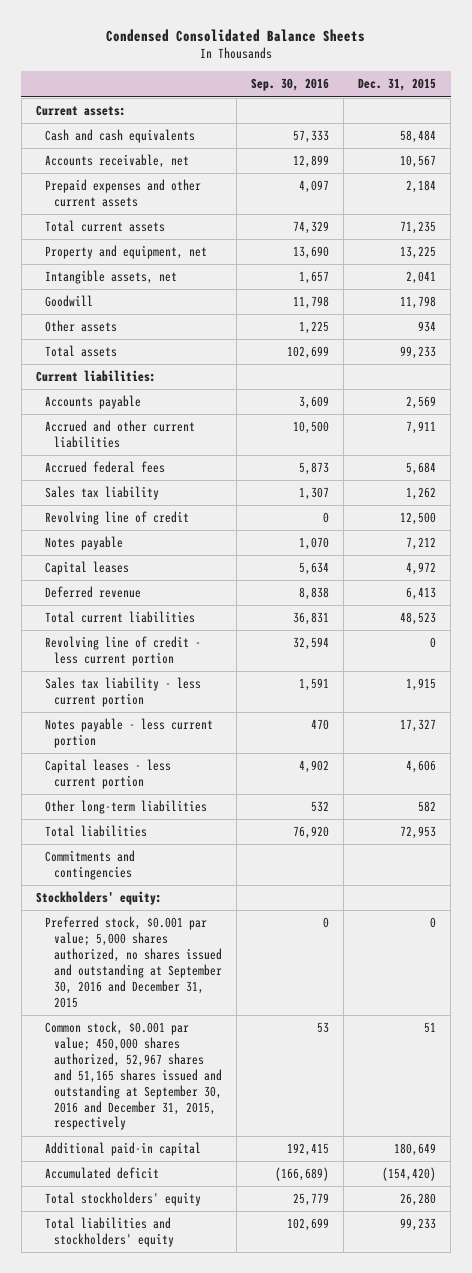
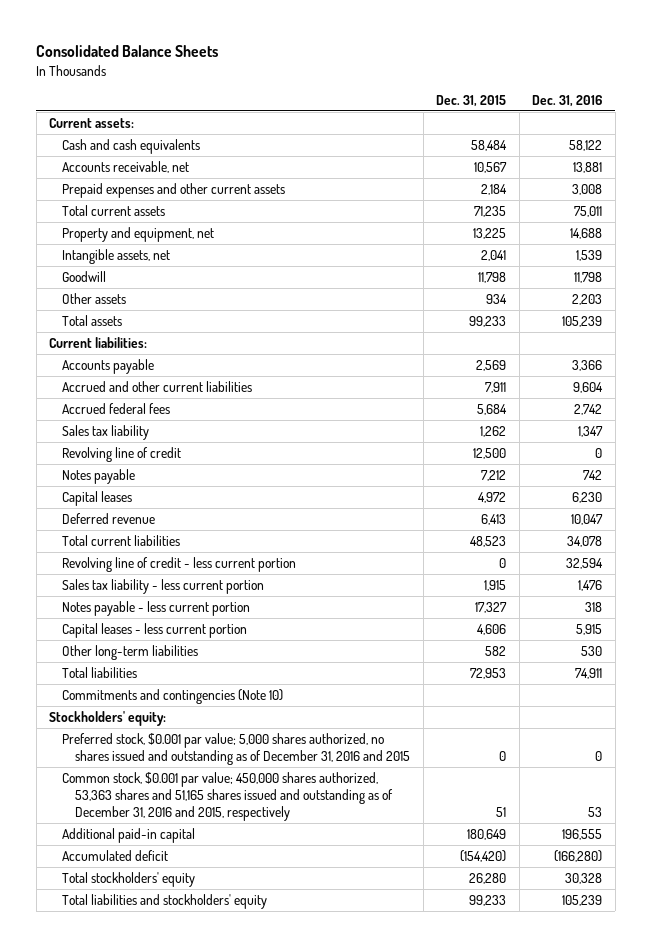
- Condensed Consolidated Balance Sheets
+ Consolidated Balance Sheets
- | Sep. 30, 2016 | Dec. 31, 2015
+ | Dec. 31, 2015 | Dec. 31, 2016
- Commitments and contingencies
+ Commitments and contingencies (Note 10)
- Preferred stock, $0.001 par value; 5,000 shares authorized, no shares issued and outstanding at September 30, 2016 and December 31, 2015 | 0 | 0
- Common stock, $0.001 par value; 450,000 shares authorized, 52,967 shares and 51,165 shares issued and outstanding at September 30, 2016 and December 31, 2015, respectively | 53 | 51
+ Preferred stock, $0.001 par value; 5,000 shares authorized, no shares issued and outstanding as of December 31, 2016 and 2015 | 0 | 0
+ Common stock, $0.001 par value; 450,000 shares authorized, 53,363 shares and 51,165 shares issued and outstanding as of December 31, 2016 and 2015, respectively | 51 | 53

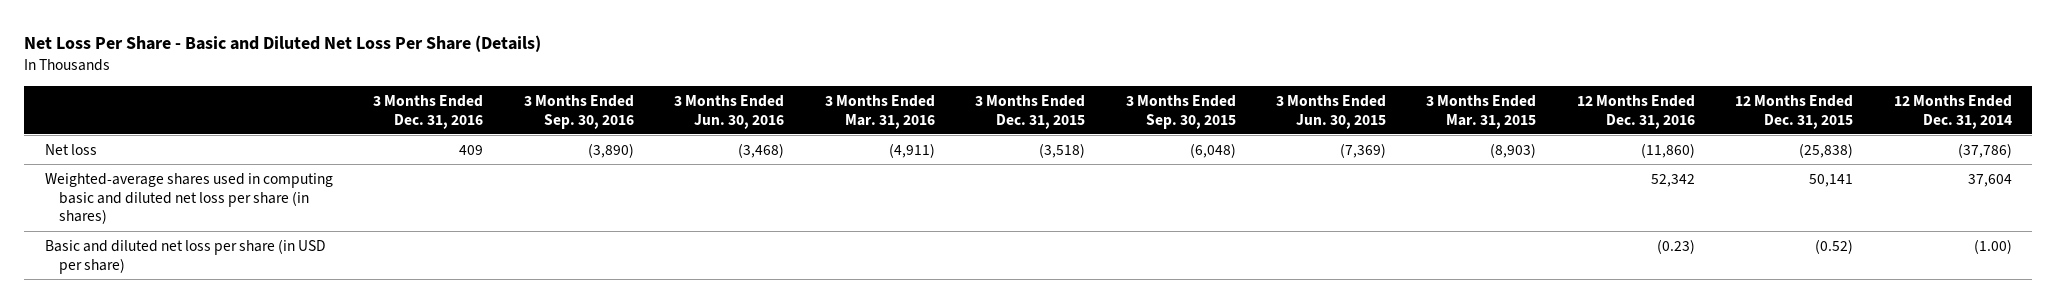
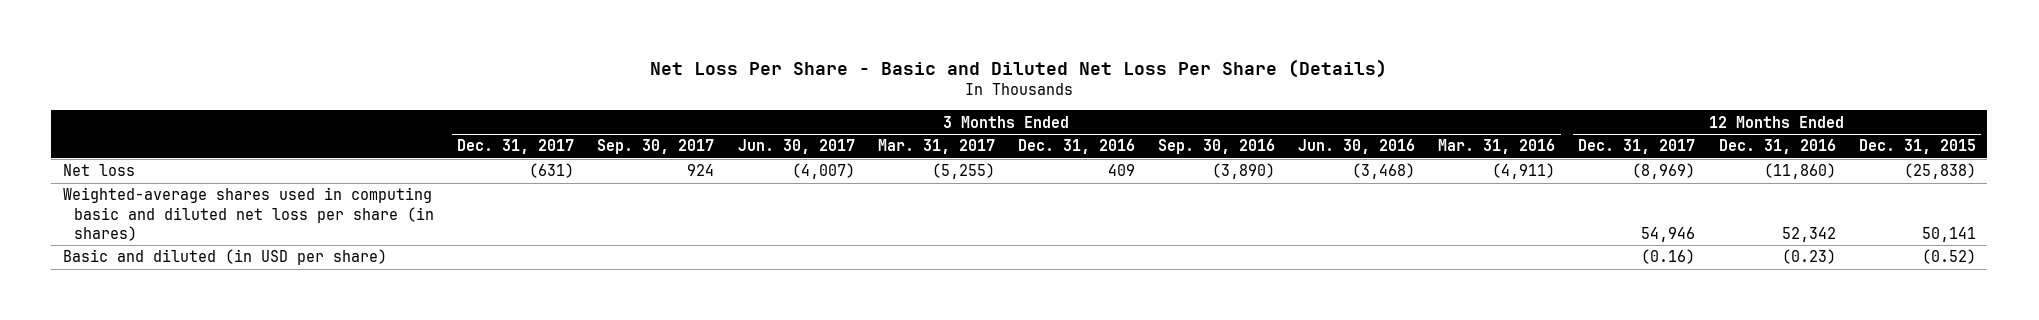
- | 3 Months Ended Dec. 31, 2016 | 3 Months Ended Sep. 30, 2016 | 3 Months Ended Jun. 30, 2016 | 3 Months Ended Mar. 31, 2016 | 3 Months Ended Dec. 31, 2015 | 3 Months Ended Sep. 30, 2015 | 3 Months Ended Jun. 30, 2015 | 3 Months Ended Mar. 31, 2015 | 12 Months Ended Dec. 31, 2016 | 12 Months Ended Dec. 31, 2015 | 12 Months Ended Dec. 31, 2014
+ | 3 Months Ended Dec. 31, 2017 | 3 Months Ended Sep. 30, 2017 | 3 Months Ended Jun. 30, 2017 | 3 Months Ended Mar. 31, 2017 | 3 Months Ended Dec. 31, 2016 | 3 Months Ended Sep. 30, 2016 | 3 Months Ended Jun. 30, 2016 | 3 Months Ended Mar. 31, 2016 | 12 Months Ended Dec. 31, 2017 | 12 Months Ended Dec. 31, 2016 | 12 Months Ended Dec. 31, 2015
- Basic and diluted net loss per share (in USD per share) | | | | | | | | | (0.23) | (0.52) | (1.00)
+ Basic and diluted (in USD per share) | | | | | | | | | (0.16) | (0.23) | (0.52)

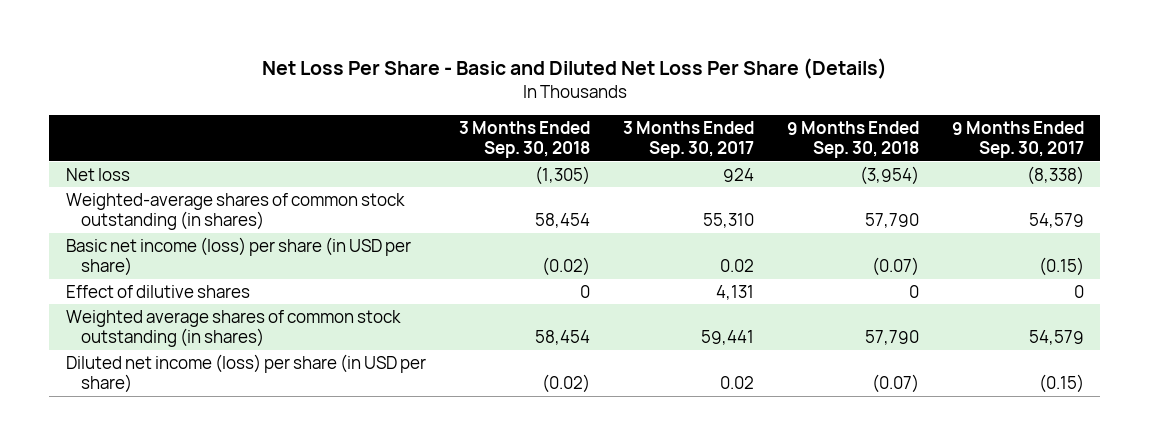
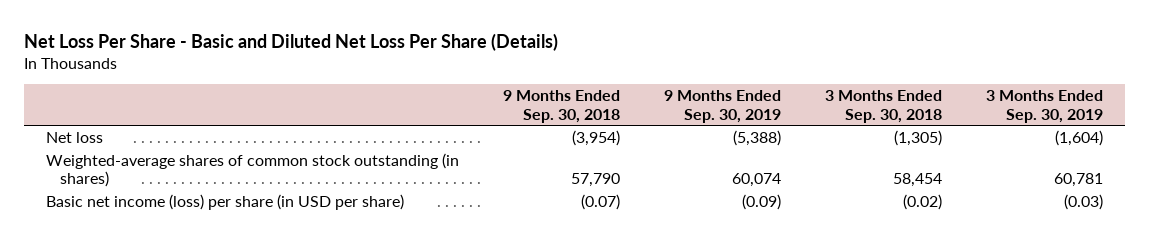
- | 3 Months Ended Sep. 30, 2018 | 3 Months Ended Sep. 30, 2017 | 9 Months Ended Sep. 30, 2018 | 9 Months Ended Sep. 30, 2017
+ | 9 Months Ended Sep. 30, 2018 | 9 Months Ended Sep. 30, 2019 | 3 Months Ended Sep. 30, 2018 | 3 Months Ended Sep. 30, 2019
- Effect of dilutive shares | 0 | 4,131 | 0 | 0
- Weighted average shares of common stock outstanding (in shares) | 58,454 | 59,441 | 57,790 | 54,579
- Diluted net income (loss) per share (in USD per share) | (0.02) | 0.02 | (0.07) | (0.15)

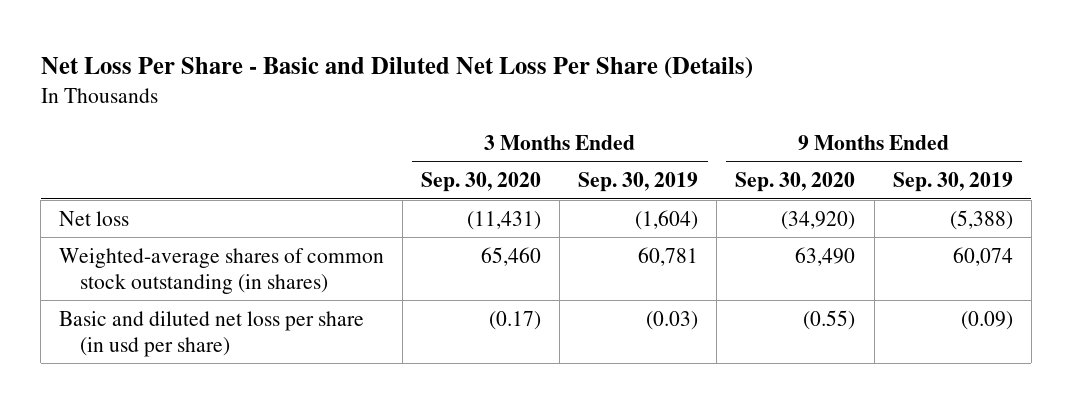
- | 9 Months Ended Sep. 30, 2018 | 9 Months Ended Sep. 30, 2019 | 3 Months Ended Sep. 30, 2018 | 3 Months Ended Sep. 30, 2019
+ | 3 Months Ended Sep. 30, 2020 | 3 Months Ended Sep. 30, 2019 | 9 Months Ended Sep. 30, 2020 | 9 Months Ended Sep. 30, 2019
- Basic net income (loss) per share (in USD per share) | (0.07) | (0.09) | (0.02) | (0.03)
+ Basic and diluted net loss per share (in usd per share) | (0.17) | (0.03) | (0.55) | (0.09)

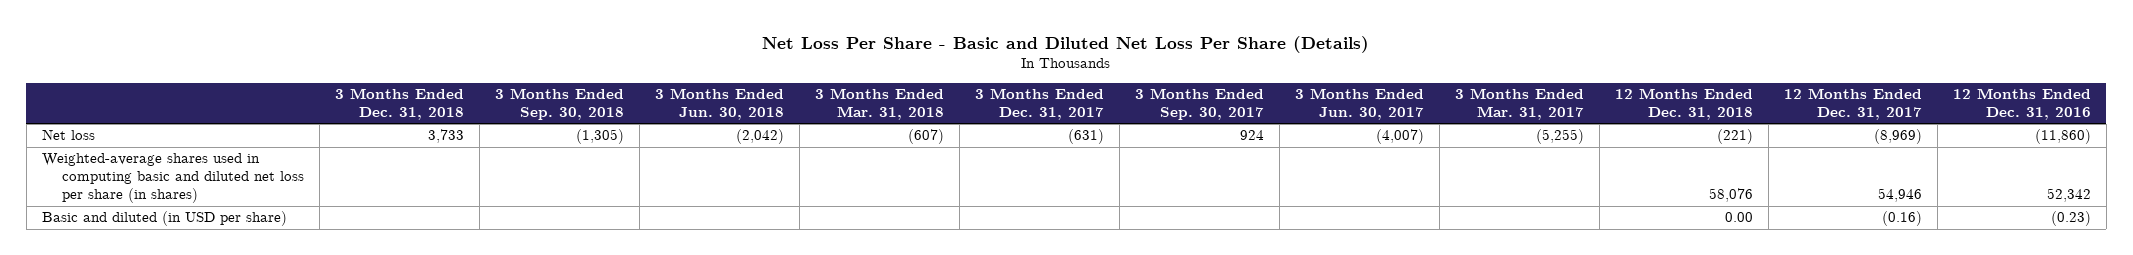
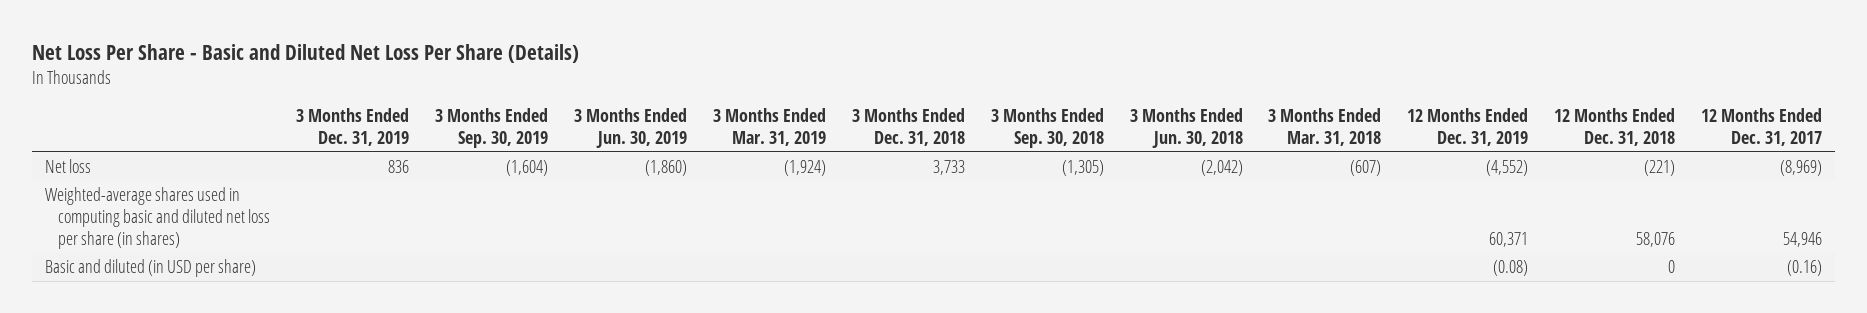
- | 3 Months Ended Dec. 31, 2018 | 3 Months Ended Sep. 30, 2018 | 3 Months Ended Jun. 30, 2018 | 3 Months Ended Mar. 31, 2018 | 3 Months Ended Dec. 31, 2017 | 3 Months Ended Sep. 30, 2017 | 3 Months Ended Jun. 30, 2017 | 3 Months Ended Mar. 31, 2017 | 12 Months Ended Dec. 31, 2018 | 12 Months Ended Dec. 31, 2017 | 12 Months Ended Dec. 31, 2016
+ | 3 Months Ended Dec. 31, 2019 | 3 Months Ended Sep. 30, 2019 | 3 Months Ended Jun. 30, 2019 | 3 Months Ended Mar. 31, 2019 | 3 Months Ended Dec. 31, 2018 | 3 Months Ended Sep. 30, 2018 | 3 Months Ended Jun. 30, 2018 | 3 Months Ended Mar. 31, 2018 | 12 Months Ended Dec. 31, 2019 | 12 Months Ended Dec. 31, 2018 | 12 Months Ended Dec. 31, 2017
- Basic and diluted (in USD per share) | | | | | | | | | 0.00 | (0.16) | (0.23)
+ Basic and diluted (in USD per share) | | | | | | | | | (0.08) | 0 | (0.16)

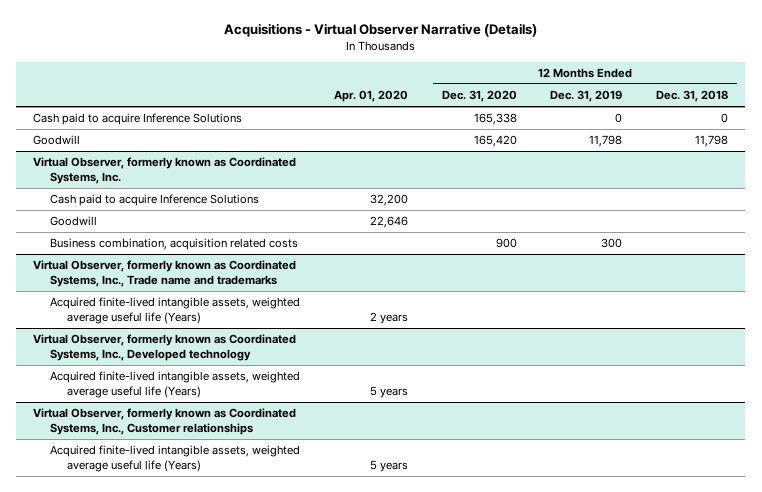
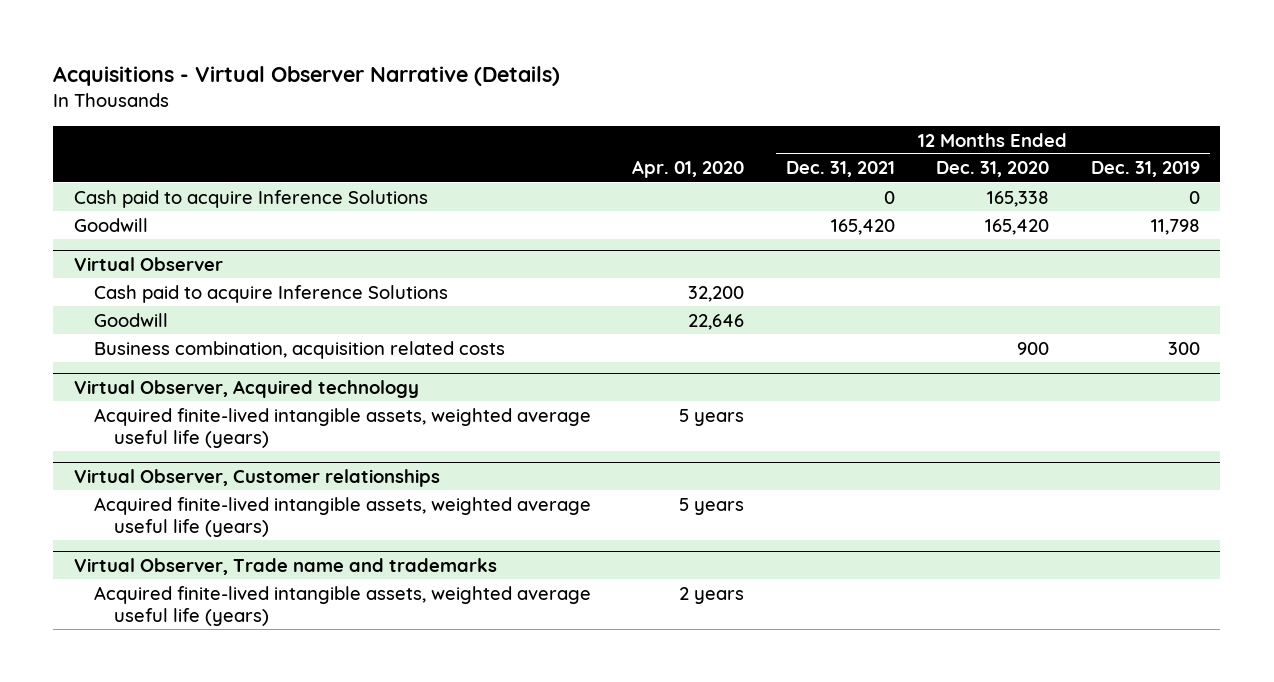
- | Apr. 01, 2020 | 12 Months Ended Dec. 31, 2020 | 12 Months Ended Dec. 31, 2019 | 12 Months Ended Dec. 31, 2018
+ | Apr. 01, 2020 | 12 Months Ended Dec. 31, 2021 | 12 Months Ended Dec. 31, 2020 | 12 Months Ended Dec. 31, 2019
- Virtual Observer, formerly known as Coordinated Systems, Inc.
+ Virtual Observer
- Virtual Observer, formerly known as Coordinated Systems, Inc., Trade name and trademarks
- Acquired finite-lived intangible assets, weighted average useful life (Years) | 2 years | | |
- Virtual Observer, formerly known as Coordinated Systems, Inc., Developed technology
- Acquired finite-lived intangible assets, weighted average useful life (Years) | 5 years | | |
- Virtual Observer, formerly known as Coordinated Systems, Inc., Customer relationships
- Acquired finite-lived intangible assets, weighted average useful life (Years) | 5 years | | |
+ Virtual Observer, Acquired technology
+ Acquired finite-lived intangible assets, weighted average useful life (years) | 5 years | | |
+ Virtual Observer, Customer relationships
+ Acquired finite-lived intangible assets, weighted average useful life (years) | 5 years | | |
+ Virtual Observer, Trade name and trademarks
+ Acquired finite-lived intangible assets, weighted average useful life (years) | 2 years | | |

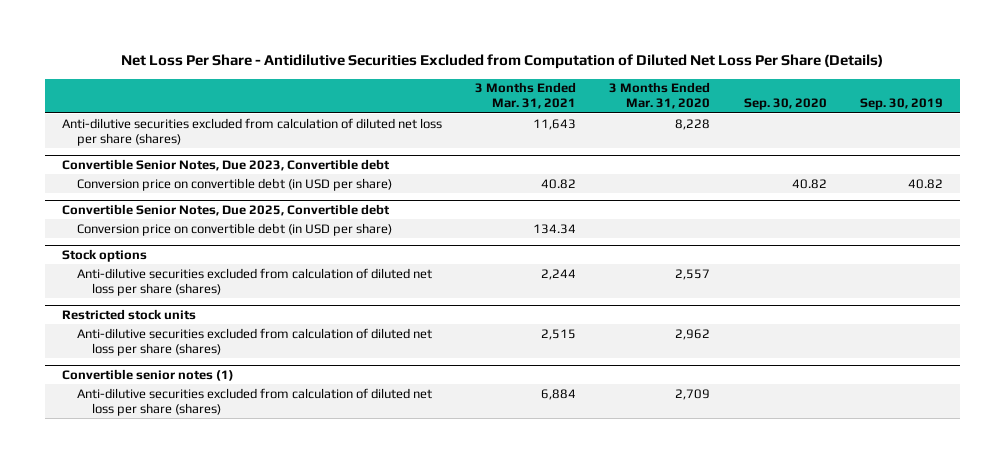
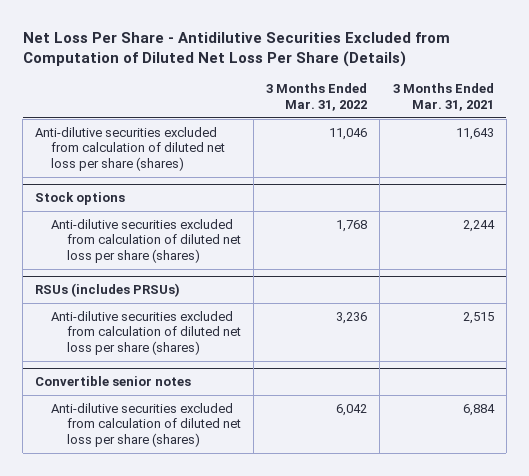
- | 3 Months Ended Mar. 31, 2021 | 3 Months Ended Mar. 31, 2020 | Sep. 30, 2020 | Sep. 30, 2019
+ | 3 Months Ended Mar. 31, 2022 | 3 Months Ended Mar. 31, 2021
- Convertible Senior Notes, Due 2023, Convertible debt
- Conversion price on convertible debt (in USD per share) | 40.82 | | 40.82 | 40.82
- Convertible Senior Notes, Due 2025, Convertible debt
- Conversion price on convertible debt (in USD per share) | 134.34 | | |
- Restricted stock units
+ RSUs (includes PRSUs)
- Convertible senior notes (1)
+ Convertible senior notes

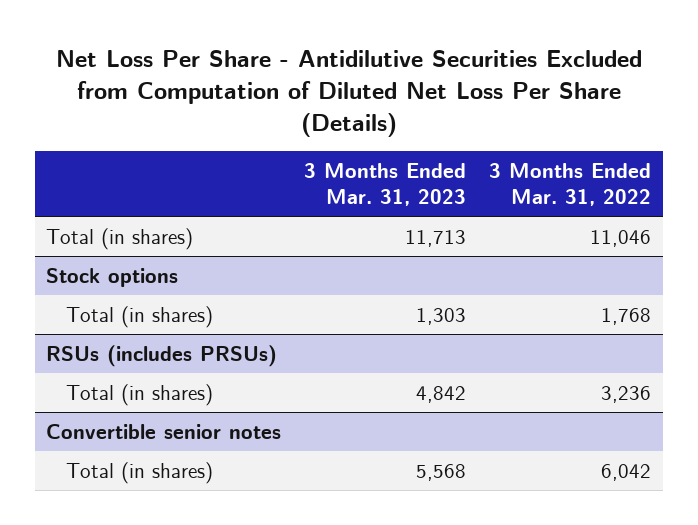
- | 3 Months Ended Mar. 31, 2022 | 3 Months Ended Mar. 31, 2021
+ | 3 Months Ended Mar. 31, 2023 | 3 Months Ended Mar. 31, 2022
- Anti-dilutive securities excluded from calculation of diluted net loss per share (shares) | 11,046 | 11,643
+ Total (in shares) | 11,713 | 11,046
@ Stock options
- Anti-dilutive securities excluded from calculation of diluted net loss per share (shares) | 1,768 | 2,244
+ Total (in shares) | 1,303 | 1,768
@ RSUs (includes PRSUs)
- Anti-dilutive securities excluded from calculation of diluted net loss per share (shares) | 3,236 | 2,515
+ Total (in shares) | 4,842 | 3,236
@ Convertible senior notes
- Anti-dilutive securities excluded from calculation of diluted net loss per share (shares) | 6,042 | 6,884
+ Total (in shares) | 5,568 | 6,042

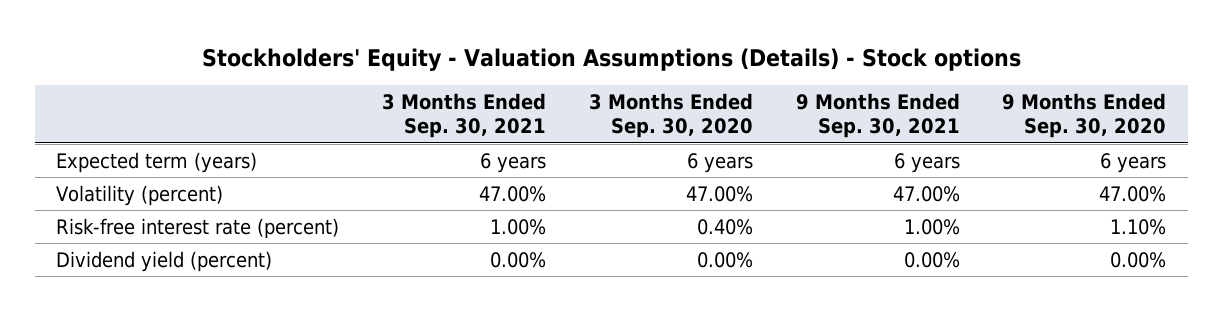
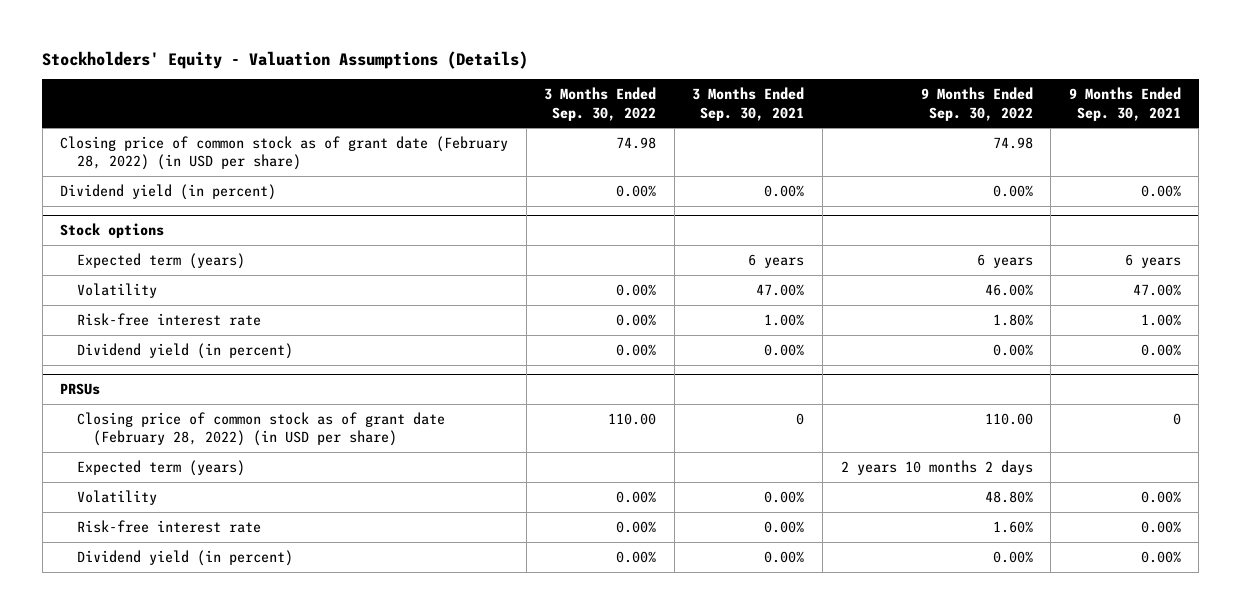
- Stockholders' Equity - Valuation Assumptions (Details) - Stock options
+ Stockholders' Equity - Valuation Assumptions (Details)
- | 3 Months Ended Sep. 30, 2021 | 3 Months Ended Sep. 30, 2020 | 9 Months Ended Sep. 30, 2021 | 9 Months Ended Sep. 30, 2020
+ | 3 Months Ended Sep. 30, 2022 | 3 Months Ended Sep. 30, 2021 | 9 Months Ended Sep. 30, 2022 | 9 Months Ended Sep. 30, 2021
+ Closing price of common stock as of grant date (February 28, 2022) (in USD per share) | 74.98 | | 74.98 |
+ Dividend yield (in percent) | 0.00% | 0.00% | 0.00% | 0.00%
+ Stock options
- Volatility (percent) | 47.00% | 47.00% | 47.00% | 47.00%
- Risk-free interest rate (percent) | 1.00% | 0.40% | 1.00% | 1.10%
- Dividend yield (percent) | 0.00% | 0.00% | 0.00% | 0.00%
+ Volatility | 0.00% | 47.00% | 46.00% | 47.00%
+ Risk-free interest rate | 0.00% | 1.00% | 1.80% | 1.00%
+ Dividend yield (in percent) | 0.00% | 0.00% | 0.00% | 0.00%
+ PRSUs
+ Closing price of common stock as of grant date (February 28, 2022) (in USD per share) | 110.00 | 0 | 110.00 | 0
+ Expected term (years) | | | 2 years 10 months 2 days |
+ Volatility | 0.00% | 0.00% | 48.80% | 0.00%
+ Risk-free interest rate | 0.00% | 0.00% | 1.60% | 0.00%
+ Dividend yield (in percent) | 0.00% | 0.00% | 0.00% | 0.00%

